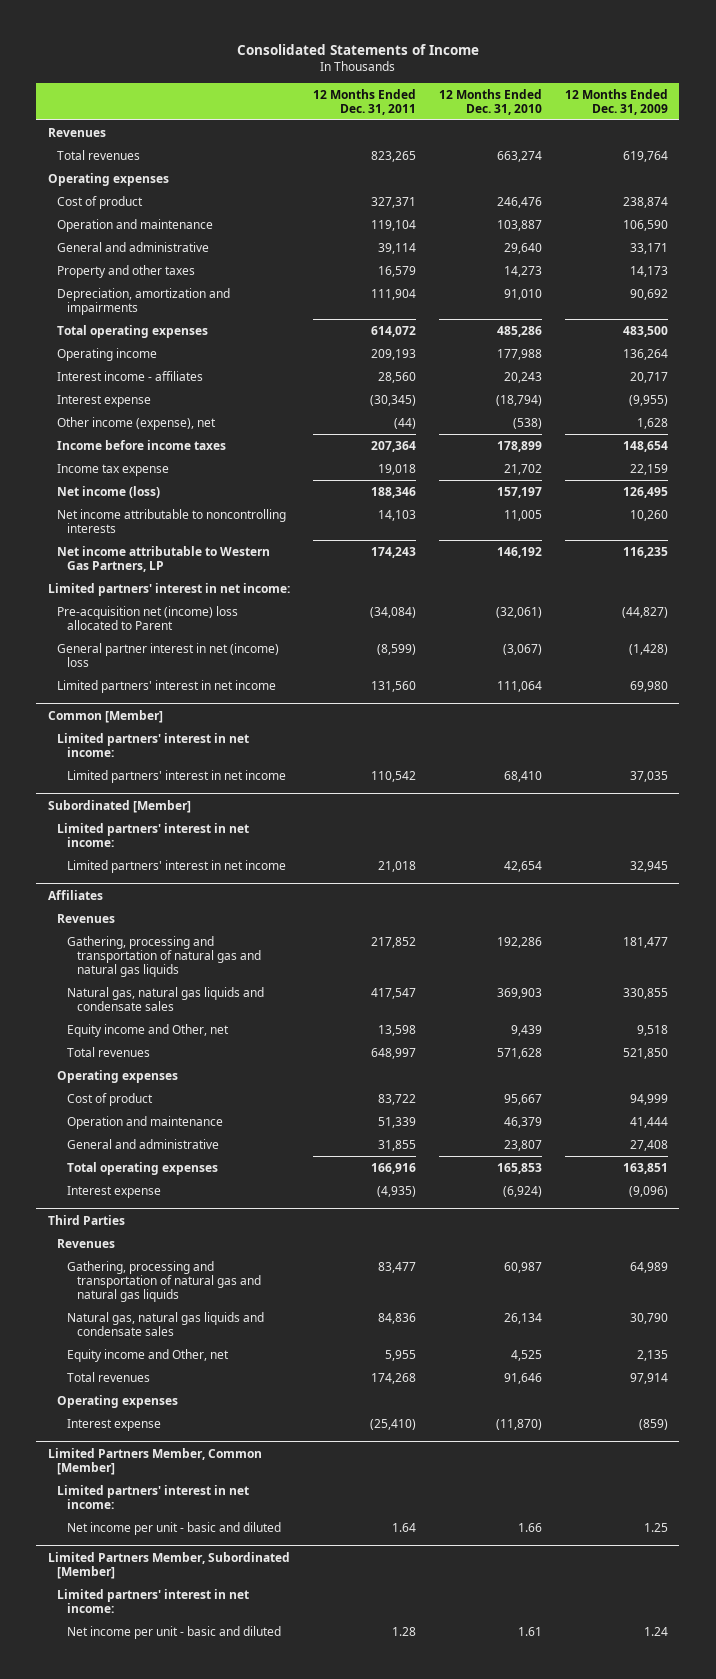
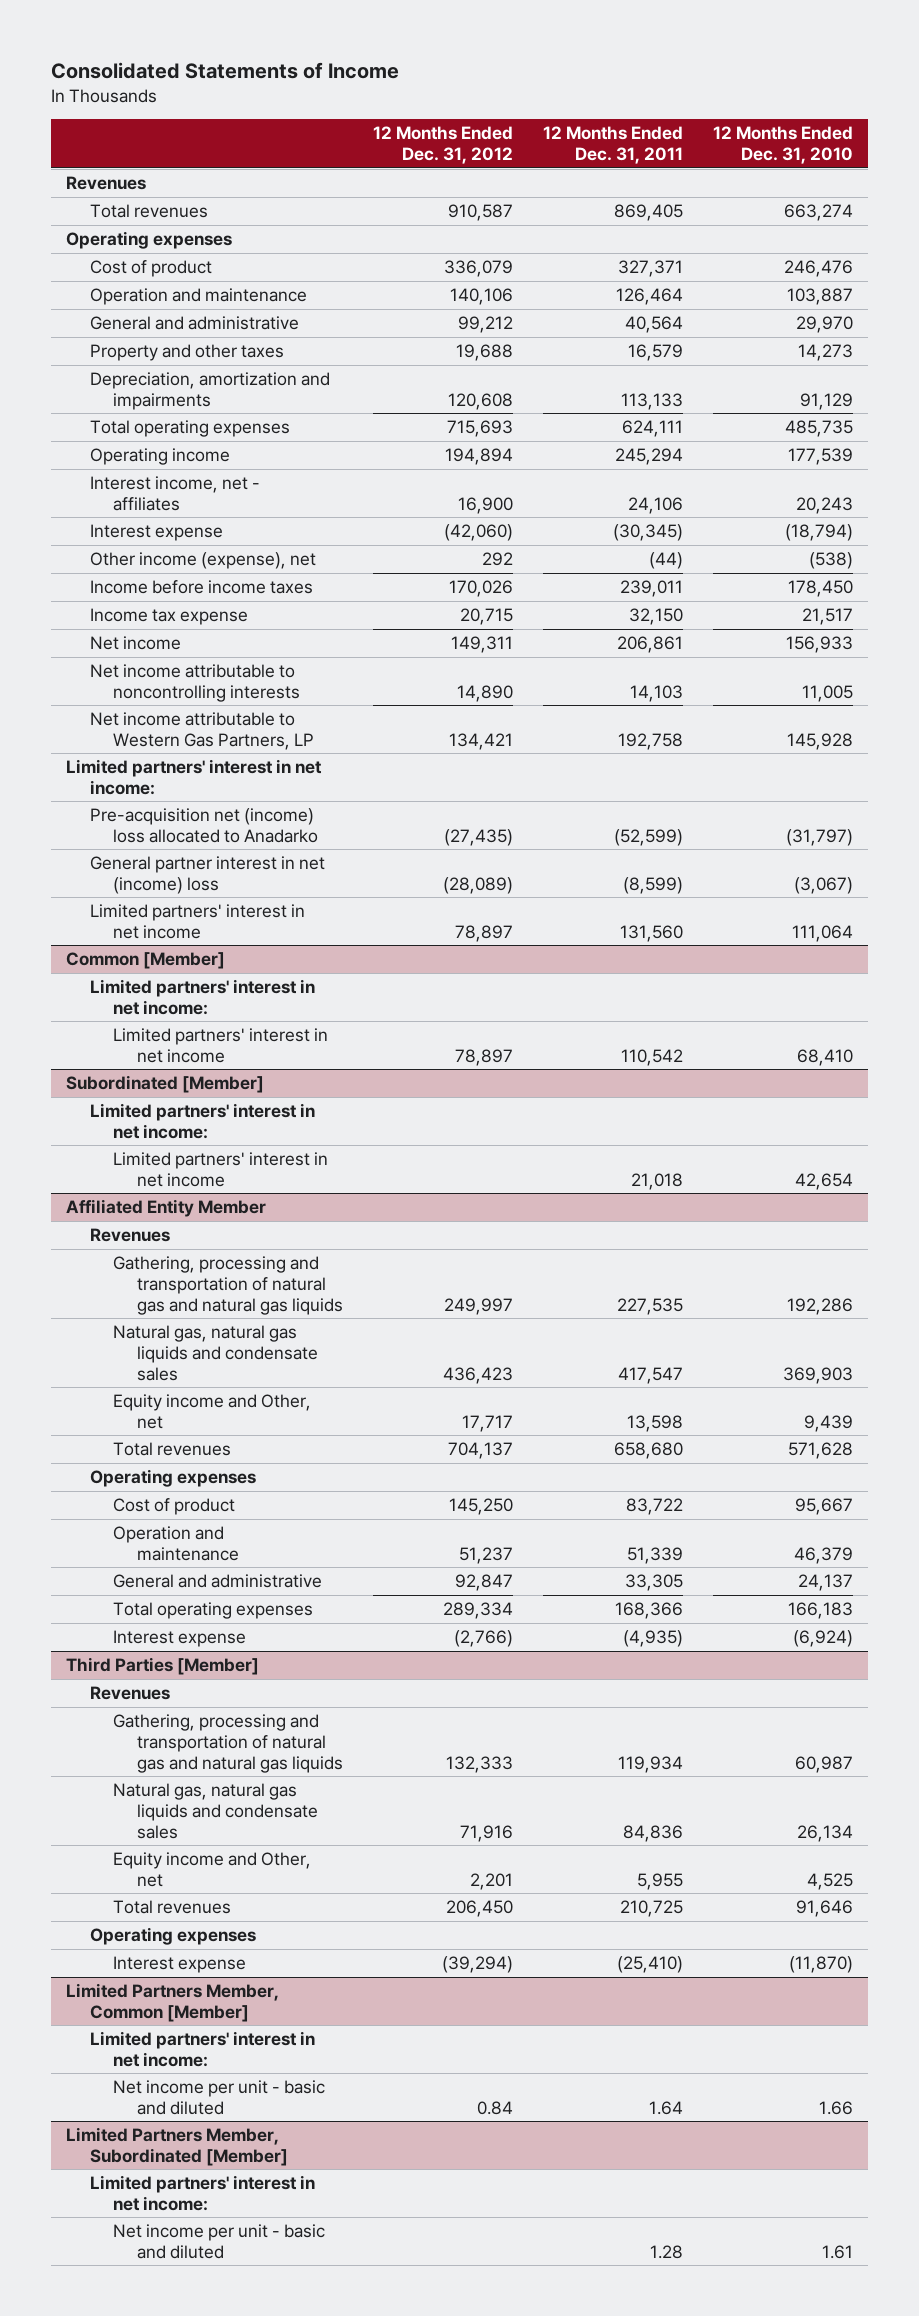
- | 12 Months Ended Dec. 31, 2011 | 12 Months Ended Dec. 31, 2010 | 12 Months Ended Dec. 31, 2009
+ | 12 Months Ended Dec. 31, 2012 | 12 Months Ended Dec. 31, 2011 | 12 Months Ended Dec. 31, 2010
- Total revenues | 823,265 | 663,274 | 619,764
+ Total revenues | 910,587 | 869,405 | 663,274
- Operation and maintenance | 119,104 | 103,887 | 106,590
- General and administrative | 39,114 | 29,640 | 33,171
+ Operation and maintenance | 140,106 | 126,464 | 103,887
+ General and administrative | 99,212 | 40,564 | 29,970
- Depreciation, amortization and impairments | 111,904 | 91,010 | 90,692
- Total operating expenses | 614,072 | 485,286 | 483,500
- Operating income | 209,193 | 177,988 | 136,264
- Interest income - affiliates | 28,560 | 20,243 | 20,717
+ Depreciation, amortization and impairments | 120,608 | 113,133 | 91,129
+ Total operating expenses | 715,693 | 624,111 | 485,735
+ Operating income | 194,894 | 245,294 | 177,539
+ Interest income, net - affiliates | 16,900 | 24,106 | 20,243
- Income before income taxes | 207,364 | 178,899 | 148,654
- Income tax expense | 19,018 | 21,702 | 22,159
- Net income (loss) | 188,346 | 157,197 | 126,495
+ Income before income taxes | 170,026 | 239,011 | 178,450
+ Income tax expense | 20,715 | 32,150 | 21,517
+ Net income | 149,311 | 206,861 | 156,933
- Net income attributable to Western Gas Partners, LP | 174,243 | 146,192 | 116,235
+ Net income attributable to Western Gas Partners, LP | 134,421 | 192,758 | 145,928
- Pre-acquisition net (income) loss allocated to Parent | (34,084) | (32,061) | (44,827)
+ Pre-acquisition net (income) loss allocated to Anadarko | (27,435) | (52,599) | (31,797)
- Affiliates
+ Affiliated Entity Member
- Gathering, processing and transportation of natural gas and natural gas liquids | 217,852 | 192,286 | 181,477
+ Gathering, processing and transportation of natural gas and natural gas liquids | 249,997 | 227,535 | 192,286
- Total revenues | 648,997 | 571,628 | 521,850
+ Total revenues | 704,137 | 658,680 | 571,628
- General and administrative | 31,855 | 23,807 | 27,408
- Total operating expenses | 166,916 | 165,853 | 163,851
+ General and administrative | 92,847 | 33,305 | 24,137
+ Total operating expenses | 289,334 | 168,366 | 166,183
- Third Parties
+ Third Parties [Member]
- Gathering, processing and transportation of natural gas and natural gas liquids | 83,477 | 60,987 | 64,989
+ Gathering, processing and transportation of natural gas and natural gas liquids | 132,333 | 119,934 | 60,987
- Total revenues | 174,268 | 91,646 | 97,914
+ Total revenues | 206,450 | 210,725 | 91,646

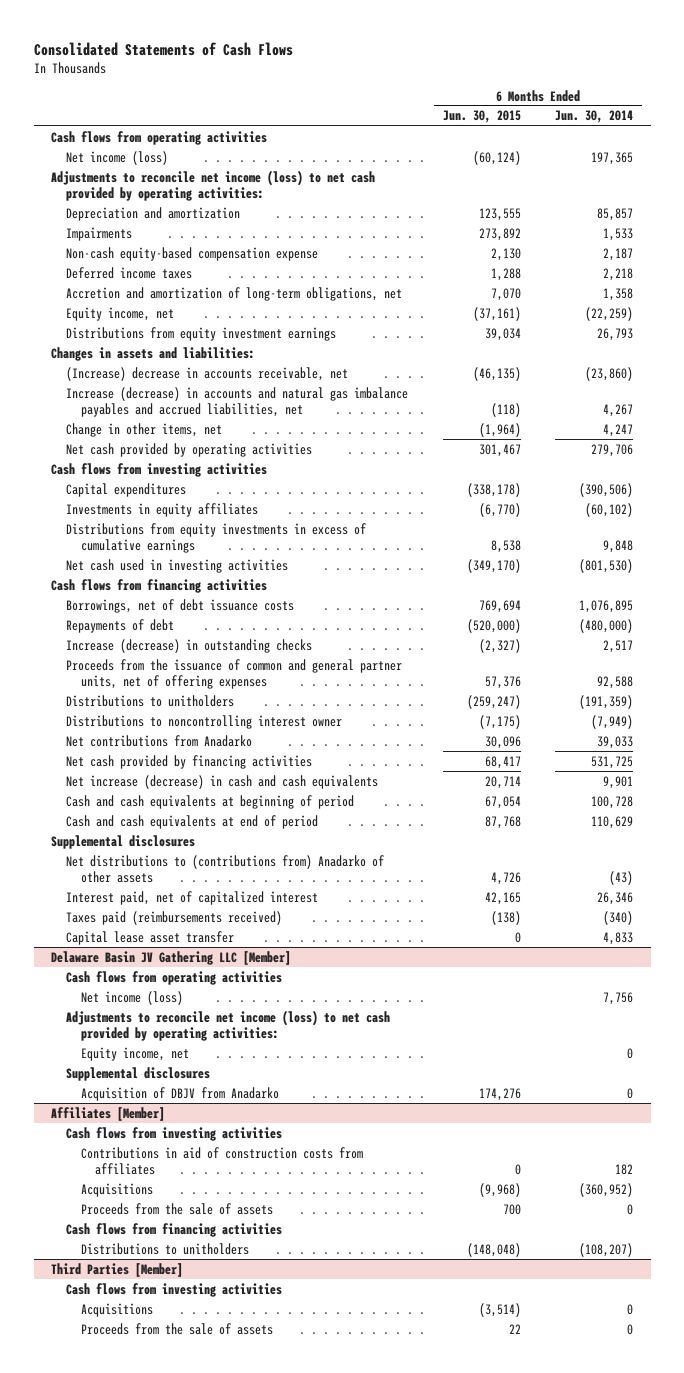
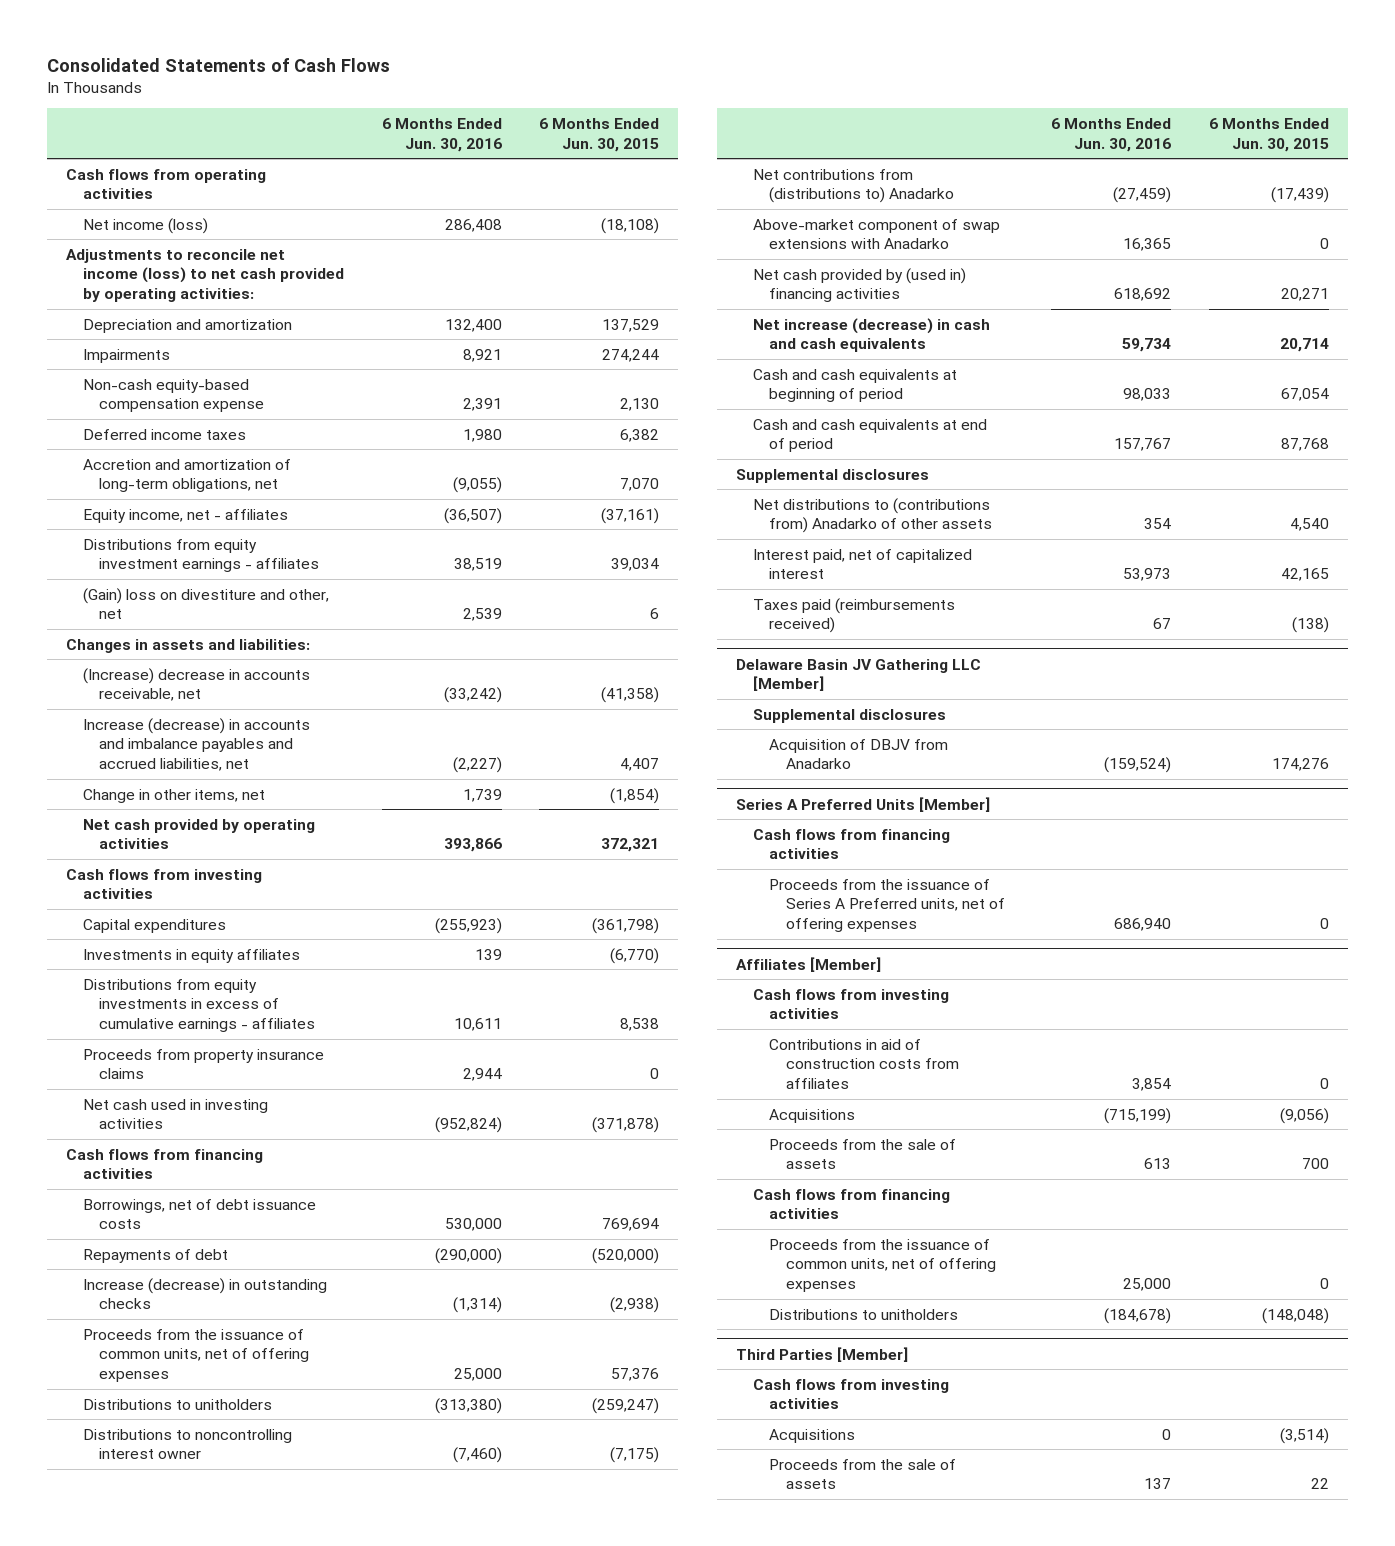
- | 6 Months Ended Jun. 30, 2015 | 6 Months Ended Jun. 30, 2014
+ | 6 Months Ended Jun. 30, 2016 | 6 Months Ended Jun. 30, 2015
- Net income (loss) | (60,124) | 197,365
+ Net income (loss) | 286,408 | (18,108)
- Depreciation and amortization | 123,555 | 85,857
- Impairments | 273,892 | 1,533
+ Depreciation and amortization | 132,400 | 137,529
+ Impairments | 8,921 | 274,244
- Deferred income taxes | 1,288 | 2,218
+ Deferred income taxes | 1,980 | 6,382
- Equity income, net | (37,161) | (22,259)
- Distributions from equity investment earnings | 39,034 | 26,793
+ Equity income, net - affiliates | (36,507) | (37,161)
+ Distributions from equity investment earnings - affiliates | 38,519 | 39,034
+ (Gain) loss on divestiture and other, net | 2,539 | 6
- (Increase) decrease in accounts receivable, net | (46,135) | (23,860)
- Increase (decrease) in accounts and natural gas imbalance payables and accrued liabilities, net | (118) | 4,267
- Change in other items, net | (1,964) | 4,247
- Net cash provided by operating activities | 301,467 | 279,706
+ (Increase) decrease in accounts receivable, net | (33,242) | (41,358)
+ Increase (decrease) in accounts and imbalance payables and accrued liabilities, net | (2,227) | 4,407
+ Change in other items, net | 1,739 | (1,854)
+ Net cash provided by operating activities | 393,866 | 372,321
- Capital expenditures | (338,178) | (390,506)
+ Capital expenditures | (255,923) | (361,798)
- Distributions from equity investments in excess of cumulative earnings | 8,538 | 9,848
- Net cash used in investing activities | (349,170) | (801,530)
+ Distributions from equity investments in excess of cumulative earnings - affiliates | 10,611 | 8,538
+ Proceeds from property insurance claims | 2,944 | 0
+ Net cash used in investing activities | (952,824) | (371,878)
- Increase (decrease) in outstanding checks | (2,327) | 2,517
- Proceeds from the issuance of common and general partner units, net of offering expenses | 57,376 | 92,588
+ Increase (decrease) in outstanding checks | (1,314) | (2,938)
+ Proceeds from the issuance of common units, net of offering expenses | 25,000 | 57,376
- Net contributions from Anadarko | 30,096 | 39,033
- Net cash provided by financing activities | 68,417 | 531,725
+ Net contributions from (distributions to) Anadarko | (27,459) | (17,439)
+ Above-market component of swap extensions with Anadarko | 16,365 | 0
+ Net cash provided by (used in) financing activities | 618,692 | 20,271
- Net distributions to (contributions from) Anadarko of other assets | 4,726 | (43)
+ Net distributions to (contributions from) Anadarko of other assets | 354 | 4,540
- Capital lease asset transfer | 0 | 4,833
@ Delaware Basin JV Gathering LLC [Member]
- Cash flows from operating activities
- Net income (loss) | | 7,756
- Adjustments to reconcile net income (loss) to net cash provided by operating activities:
- Equity income, net | | 0
+ Series A Preferred Units [Member]
+ Cash flows from financing activities
+ Proceeds from the issuance of Series A Preferred units, net of offering expenses | 686,940 | 0
@ Affiliates [Member]
- Acquisitions | (9,968) | (360,952)
+ Acquisitions | (715,199) | (9,056)
+ Proceeds from the issuance of common units, net of offering expenses | 25,000 | 0

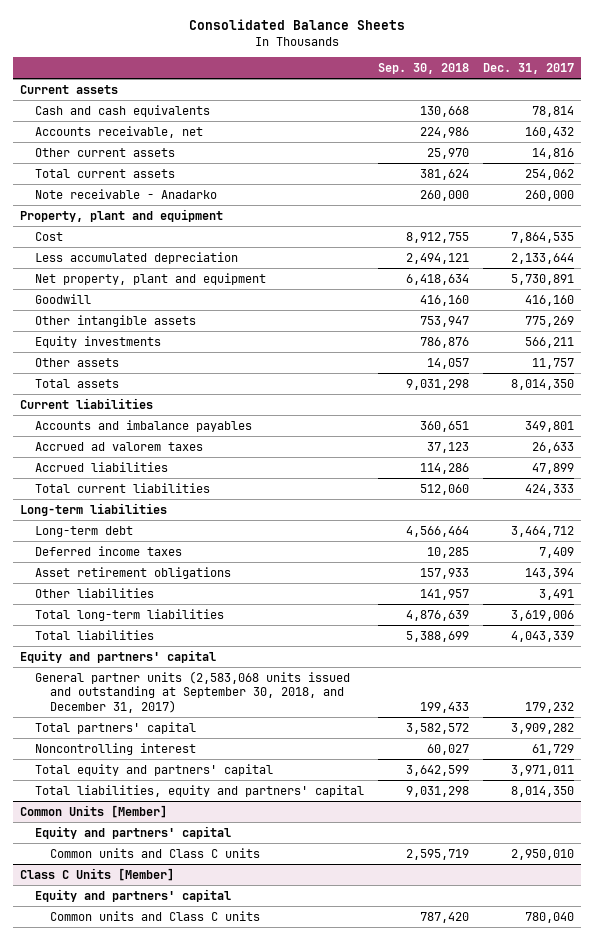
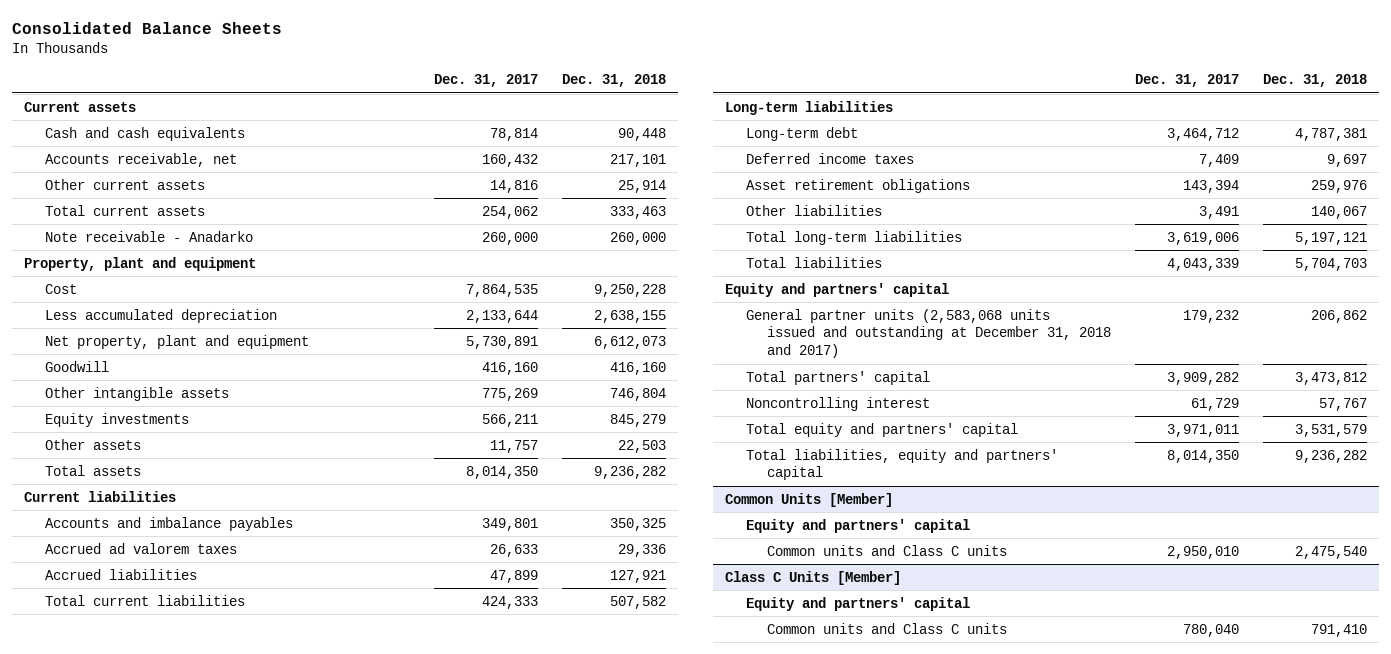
- | Sep. 30, 2018 | Dec. 31, 2017
+ | Dec. 31, 2017 | Dec. 31, 2018
- General partner units (2,583,068 units issued and outstanding at September 30, 2018, and December 31, 2017) | 199,433 | 179,232
+ General partner units (2,583,068 units issued and outstanding at December 31, 2018 and 2017) | 179,232 | 206,862

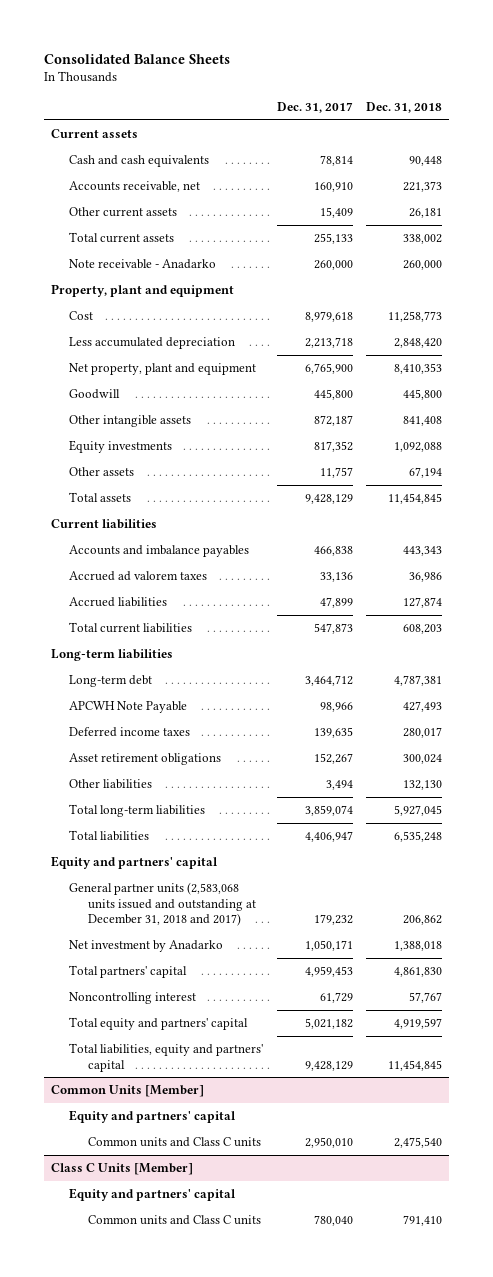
- Accounts receivable, net | 160,432 | 217,101
- Other current assets | 14,816 | 25,914
- Total current assets | 254,062 | 333,463
+ Accounts receivable, net | 160,910 | 221,373
+ Other current assets | 15,409 | 26,181
+ Total current assets | 255,133 | 338,002
- Cost | 7,864,535 | 9,250,228
- Less accumulated depreciation | 2,133,644 | 2,638,155
- Net property, plant and equipment | 5,730,891 | 6,612,073
- Goodwill | 416,160 | 416,160
- Other intangible assets | 775,269 | 746,804
- Equity investments | 566,211 | 845,279
- Other assets | 11,757 | 22,503
- Total assets | 8,014,350 | 9,236,282
+ Cost | 8,979,618 | 11,258,773
+ Less accumulated depreciation | 2,213,718 | 2,848,420
+ Net property, plant and equipment | 6,765,900 | 8,410,353
+ Goodwill | 445,800 | 445,800
+ Other intangible assets | 872,187 | 841,408
+ Equity investments | 817,352 | 1,092,088
+ Other assets | 11,757 | 67,194
+ Total assets | 9,428,129 | 11,454,845
- Accounts and imbalance payables | 349,801 | 350,325
- Accrued ad valorem taxes | 26,633 | 29,336
- Accrued liabilities | 47,899 | 127,921
- Total current liabilities | 424,333 | 507,582
+ Accounts and imbalance payables | 466,838 | 443,343
+ Accrued ad valorem taxes | 33,136 | 36,986
+ Accrued liabilities | 47,899 | 127,874
+ Total current liabilities | 547,873 | 608,203
- Deferred income taxes | 7,409 | 9,697
- Asset retirement obligations | 143,394 | 259,976
- Other liabilities | 3,491 | 140,067
- Total long-term liabilities | 3,619,006 | 5,197,121
- Total liabilities | 4,043,339 | 5,704,703
+ APCWH Note Payable | 98,966 | 427,493
+ Deferred income taxes | 139,635 | 280,017
+ Asset retirement obligations | 152,267 | 300,024
+ Other liabilities | 3,494 | 132,130
+ Total long-term liabilities | 3,859,074 | 5,927,045
+ Total liabilities | 4,406,947 | 6,535,248
- Total partners' capital | 3,909,282 | 3,473,812
+ Net investment by Anadarko | 1,050,171 | 1,388,018
+ Total partners' capital | 4,959,453 | 4,861,830
- Total equity and partners' capital | 3,971,011 | 3,531,579
- Total liabilities, equity and partners' capital | 8,014,350 | 9,236,282
+ Total equity and partners' capital | 5,021,182 | 4,919,597
+ Total liabilities, equity and partners' capital | 9,428,129 | 11,454,845

